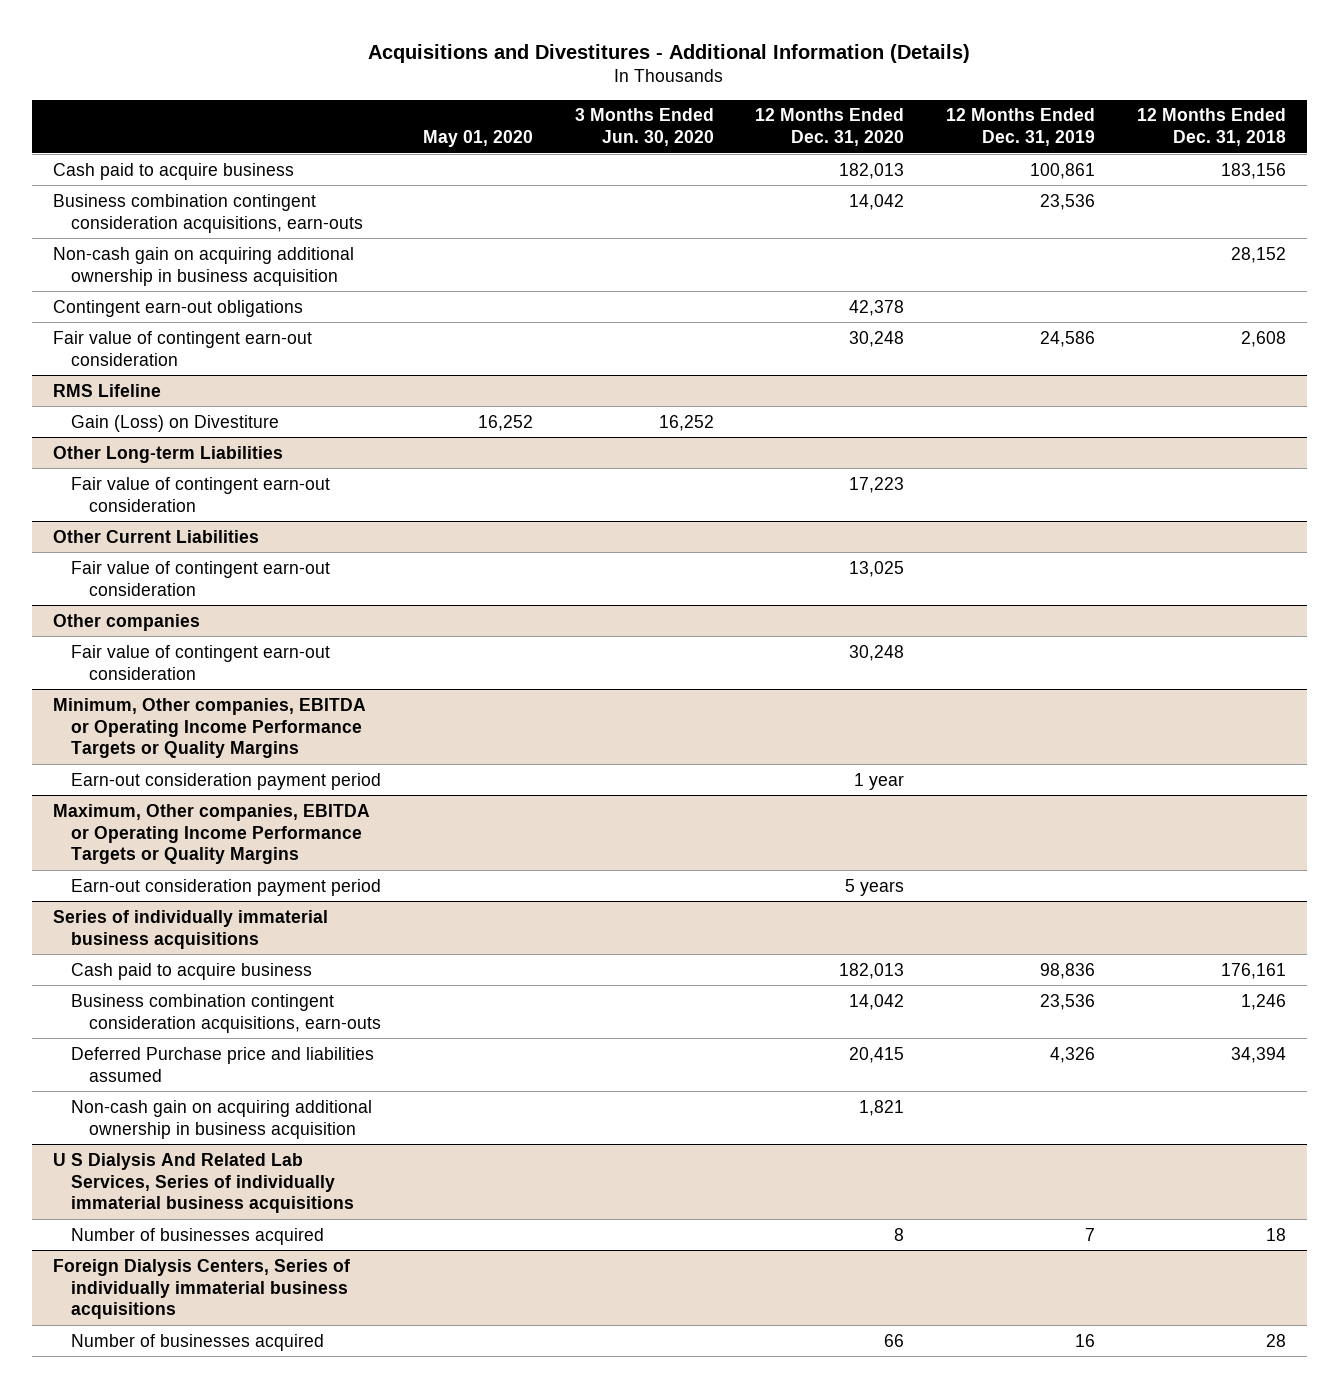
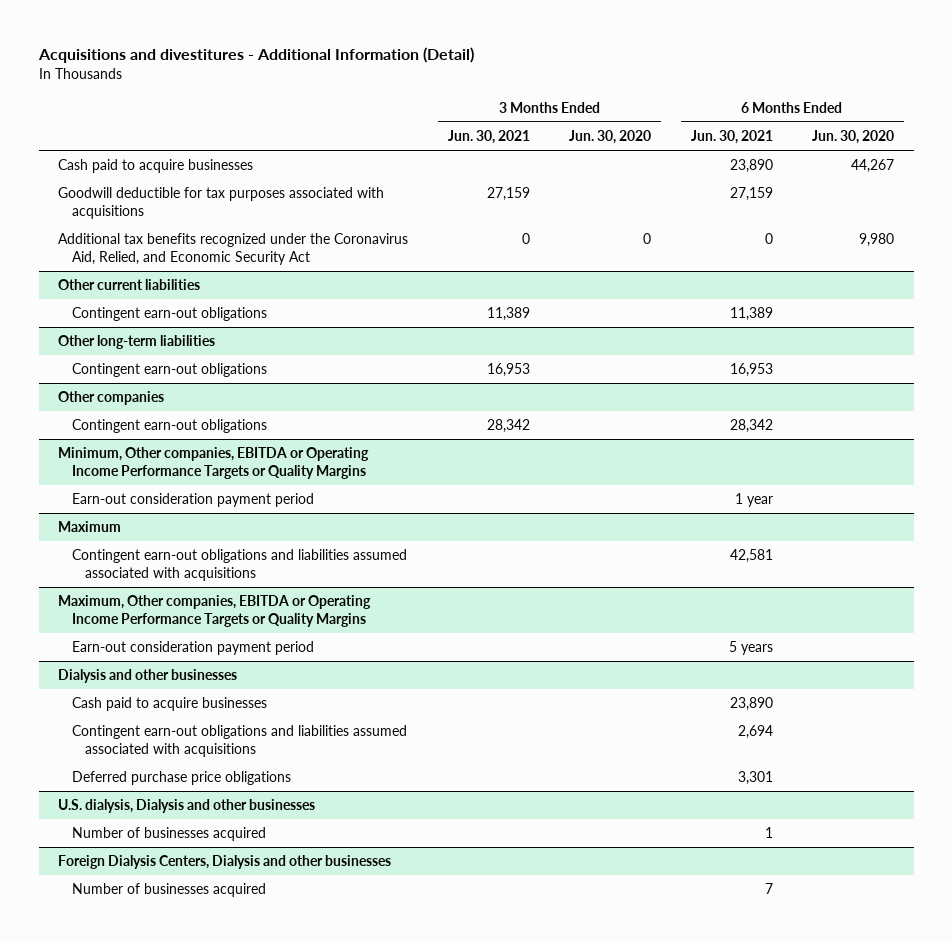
- Acquisitions and Divestitures - Additional Information (Details)
+ Acquisitions and divestitures - Additional Information (Detail)
- | May 01, 2020 | 3 Months Ended Jun. 30, 2020 | 12 Months Ended Dec. 31, 2020 | 12 Months Ended Dec. 31, 2019 | 12 Months Ended Dec. 31, 2018
+ | 3 Months Ended Jun. 30, 2021 | 3 Months Ended Jun. 30, 2020 | 6 Months Ended Jun. 30, 2021 | 6 Months Ended Jun. 30, 2020
- Cash paid to acquire business | | | 182,013 | 100,861 | 183,156
- Business combination contingent consideration acquisitions, earn-outs | | | 14,042 | 23,536 |
- Non-cash gain on acquiring additional ownership in business acquisition | | | | | 28,152
- Contingent earn-out obligations | | | 42,378 | |
- Fair value of contingent earn-out consideration | | | 30,248 | 24,586 | 2,608
- RMS Lifeline
- Gain (Loss) on Divestiture | 16,252 | 16,252 | | |
- Other Long-term Liabilities
- Fair value of contingent earn-out consideration | | | 17,223 | |
- Other Current Liabilities
- Fair value of contingent earn-out consideration | | | 13,025 | |
+ Cash paid to acquire businesses | | | 23,890 | 44,267
+ Goodwill deductible for tax purposes associated with acquisitions | 27,159 | | 27,159 |
+ Additional tax benefits recognized under the Coronavirus Aid, Relied, and Economic Security Act | 0 | 0 | 0 | 9,980
+ Other current liabilities
+ Contingent earn-out obligations | 11,389 | | 11,389 |
+ Other long-term liabilities
+ Contingent earn-out obligations | 16,953 | | 16,953 |
@ Other companies
- Fair value of contingent earn-out consideration | | | 30,248 | |
+ Contingent earn-out obligations | 28,342 | | 28,342 |
+ Maximum
+ Contingent earn-out obligations and liabilities assumed associated with acquisitions | | | 42,581 |
- Series of individually immaterial business acquisitions
- Cash paid to acquire business | | | 182,013 | 98,836 | 176,161
- Business combination contingent consideration acquisitions, earn-outs | | | 14,042 | 23,536 | 1,246
- Deferred Purchase price and liabilities assumed | | | 20,415 | 4,326 | 34,394
- Non-cash gain on acquiring additional ownership in business acquisition | | | 1,821 | |
- U S Dialysis And Related Lab Services, Series of individually immaterial business acquisitions
- Number of businesses acquired | | | 8 | 7 | 18
- Foreign Dialysis Centers, Series of individually immaterial business acquisitions
- Number of businesses acquired | | | 66 | 16 | 28
+ Dialysis and other businesses
+ Cash paid to acquire businesses | | | 23,890 |
+ Contingent earn-out obligations and liabilities assumed associated with acquisitions | | | 2,694 |
+ Deferred purchase price obligations | | | 3,301 |
+ U.S. dialysis, Dialysis and other businesses
+ Number of businesses acquired | | | 1 |
+ Foreign Dialysis Centers, Dialysis and other businesses
+ Number of businesses acquired | | | 7 |

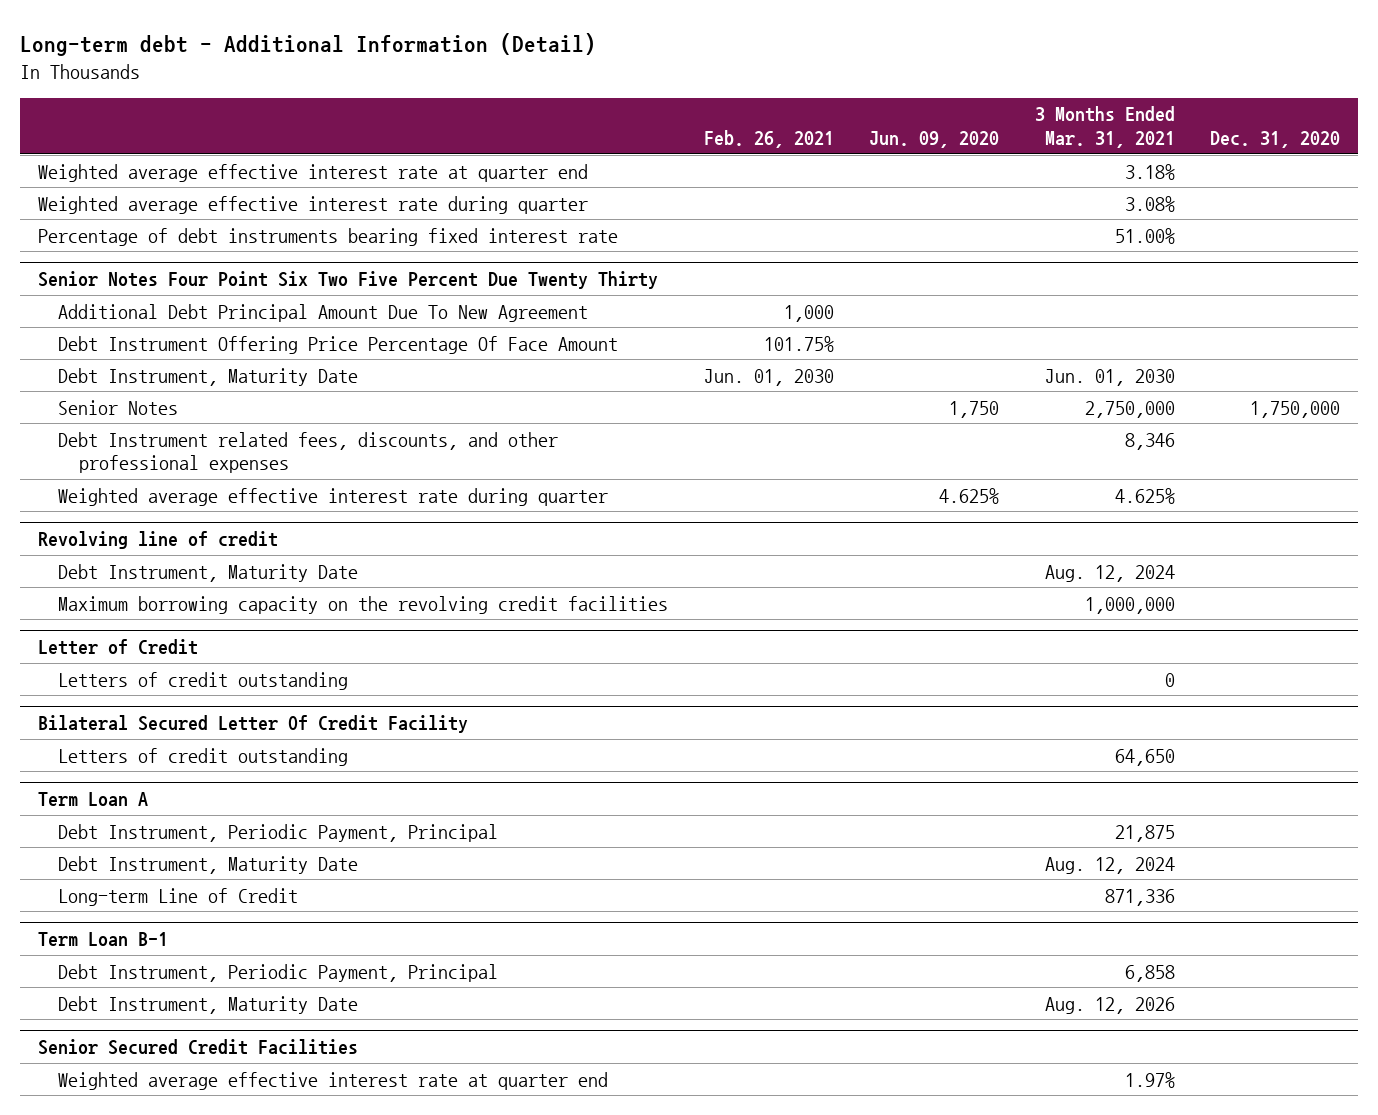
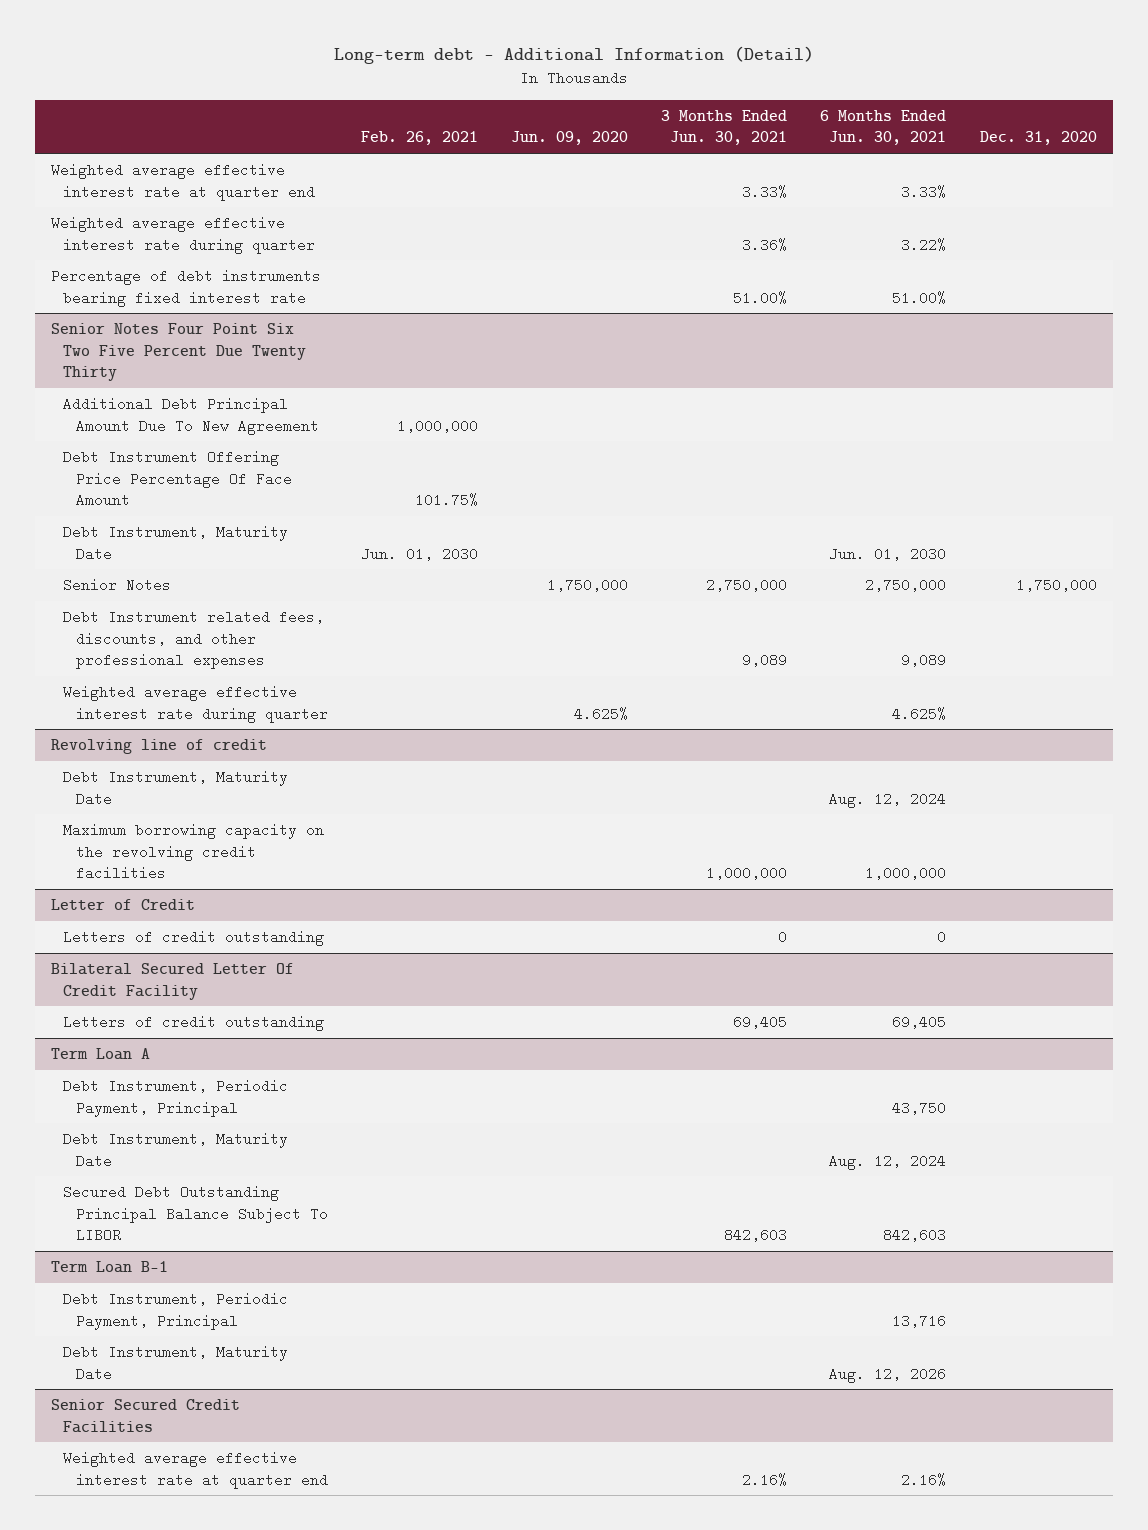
- | Feb. 26, 2021 | Jun. 09, 2020 | 3 Months Ended Mar. 31, 2021 | Dec. 31, 2020
+ | Feb. 26, 2021 | Jun. 09, 2020 | 3 Months Ended Jun. 30, 2021 | 6 Months Ended Jun. 30, 2021 | Dec. 31, 2020
@ Senior Notes Four Point Six Two Five Percent Due Twenty Thirty
- Additional Debt Principal Amount Due To New Agreement | 1,000 | | |
+ Additional Debt Principal Amount Due To New Agreement | 1,000,000 | | | |
- Senior Notes | | 1,750 | 2,750,000 | 1,750,000
+ Senior Notes | | 1,750,000 | 2,750,000 | 2,750,000 | 1,750,000
@ Term Loan A
- Long-term Line of Credit | | | 871,336 |
+ Secured Debt Outstanding Principal Balance Subject To LIBOR | | | 842,603 | 842,603 |

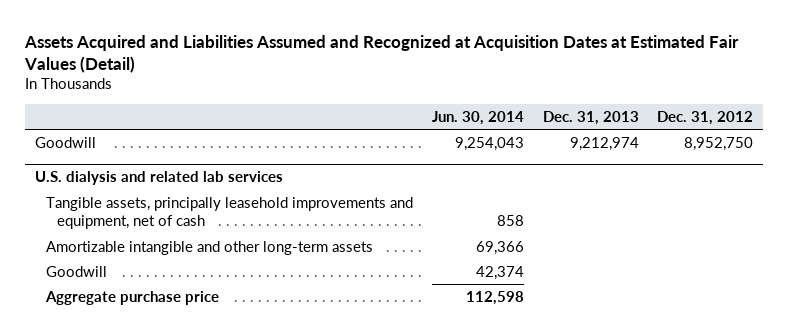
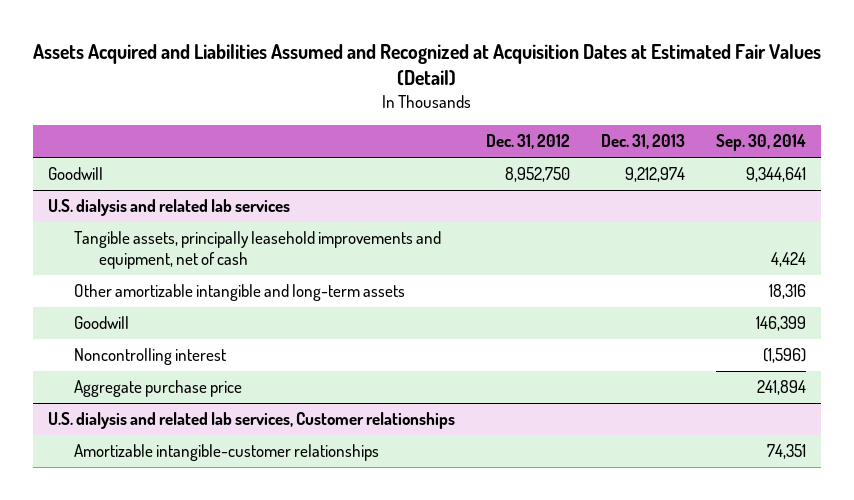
- | Jun. 30, 2014 | Dec. 31, 2013 | Dec. 31, 2012
+ | Dec. 31, 2012 | Dec. 31, 2013 | Sep. 30, 2014
@ U.S. dialysis and related lab services
- Amortizable intangible and other long-term assets | 69,366 | |
+ Other amortizable intangible and long-term assets | | | 18,316
+ Noncontrolling interest | | | (1,596)
+ U.S. dialysis and related lab services, Customer relationships
+ Amortizable intangible-customer relationships | | | 74,351

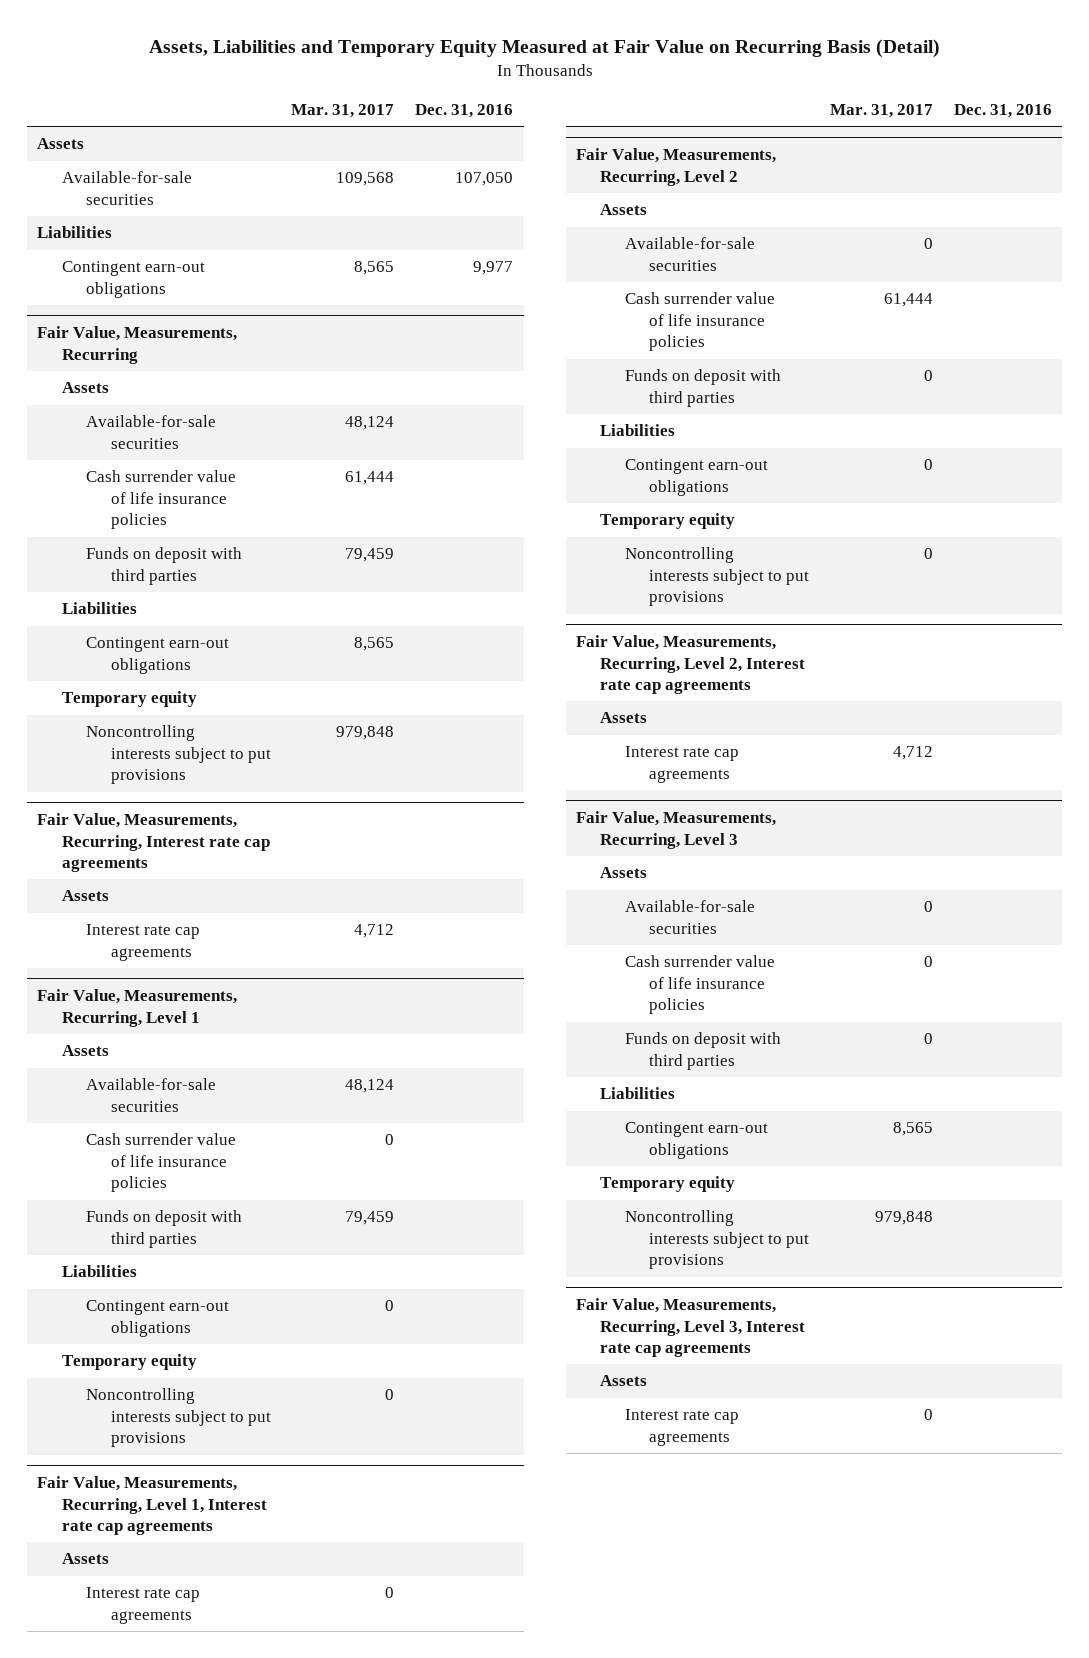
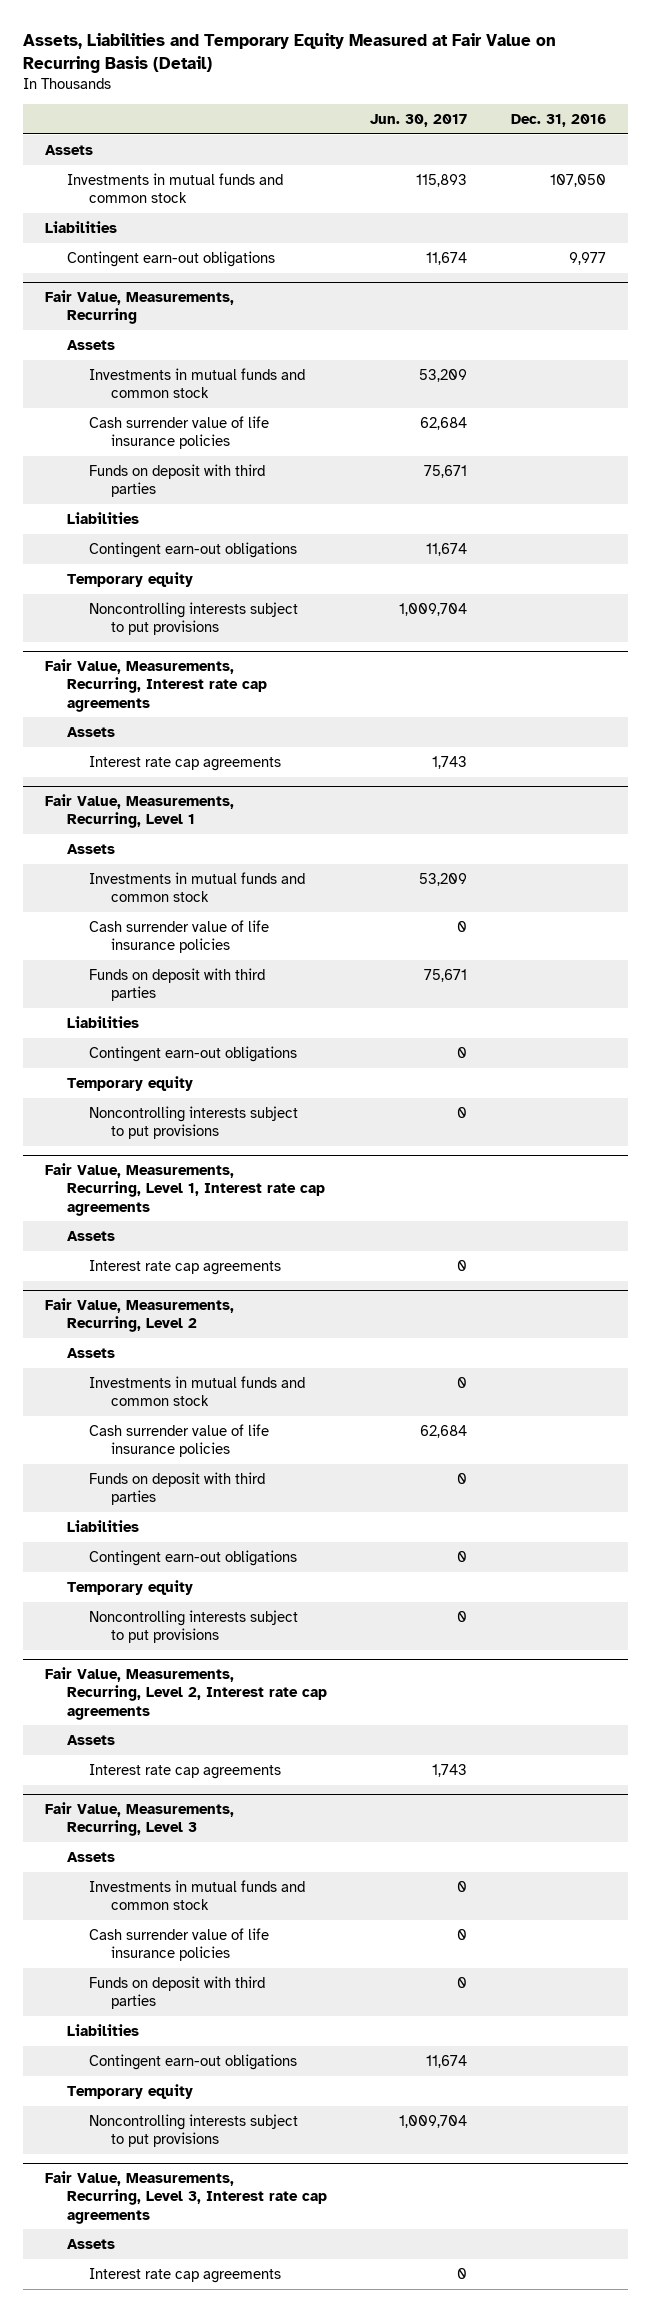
- | Mar. 31, 2017 | Dec. 31, 2016
+ | Jun. 30, 2017 | Dec. 31, 2016
- Available-for-sale securities | 109,568 | 107,050
+ Investments in mutual funds and common stock | 115,893 | 107,050
@ Fair Value, Measurements, Recurring
- Available-for-sale securities | 48,124 |
+ Investments in mutual funds and common stock | 53,209 |
@ Fair Value, Measurements, Recurring, Level 1
- Available-for-sale securities | 48,124 |
+ Investments in mutual funds and common stock | 53,209 |
@ Fair Value, Measurements, Recurring, Level 2
- Available-for-sale securities | 0 |
+ Investments in mutual funds and common stock | 0 |
@ Fair Value, Measurements, Recurring, Level 3
- Available-for-sale securities | 0 |
+ Investments in mutual funds and common stock | 0 |

